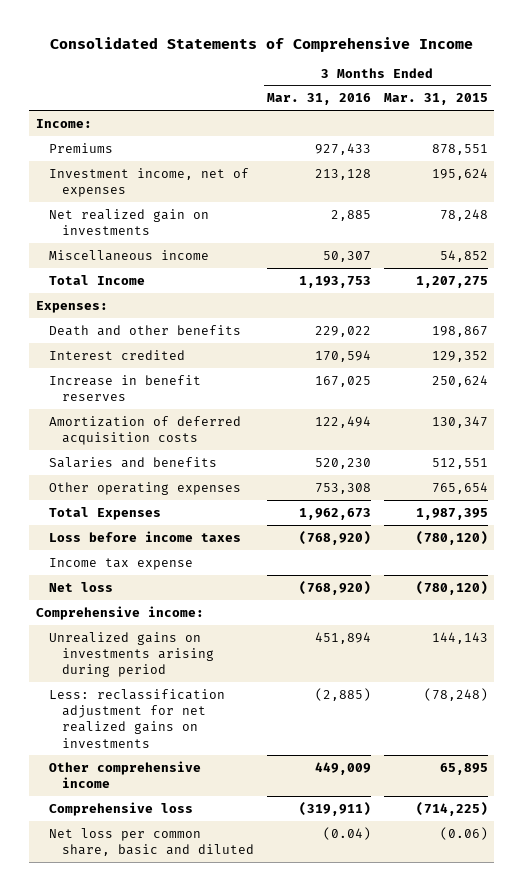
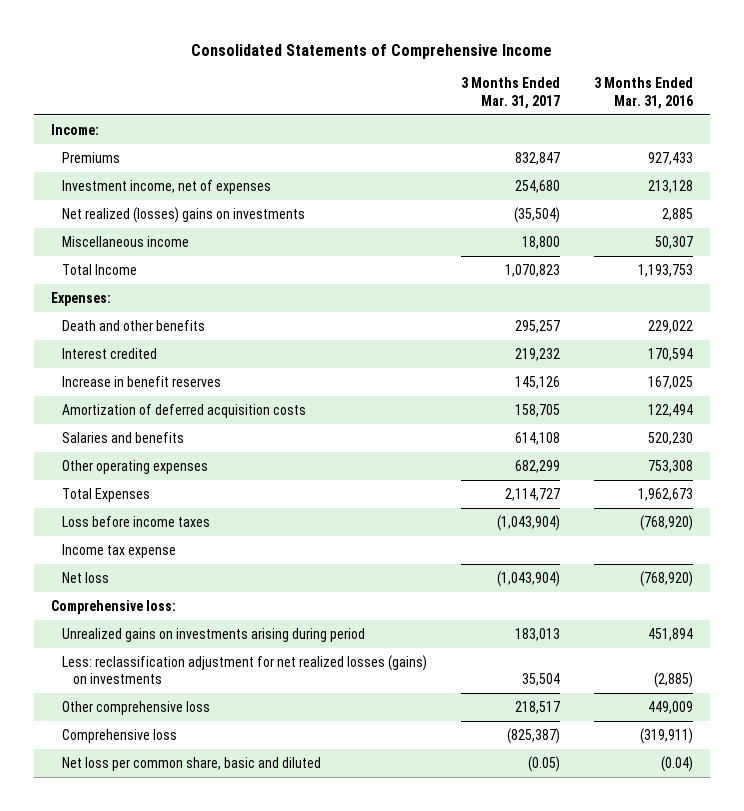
- | 3 Months Ended Mar. 31, 2016 | 3 Months Ended Mar. 31, 2015
+ | 3 Months Ended Mar. 31, 2017 | 3 Months Ended Mar. 31, 2016
- Net realized gain on investments | 2,885 | 78,248
+ Net realized (losses) gains on investments | (35,504) | 2,885
- Comprehensive income:
+ Comprehensive loss:
- Less: reclassification adjustment for net realized gains on investments | (2,885) | (78,248)
- Other comprehensive income | 449,009 | 65,895
+ Less: reclassification adjustment for net realized losses (gains) on investments | 35,504 | (2,885)
+ Other comprehensive loss | 218,517 | 449,009

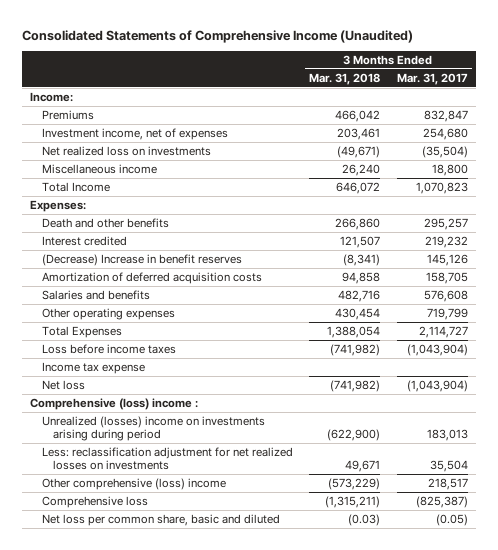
- Consolidated Statements of Comprehensive Income
+ Consolidated Statements of Comprehensive Income (Unaudited)
- | 3 Months Ended Mar. 31, 2017 | 3 Months Ended Mar. 31, 2016
+ | 3 Months Ended Mar. 31, 2018 | 3 Months Ended Mar. 31, 2017
- Net realized (losses) gains on investments | (35,504) | 2,885
+ Net realized loss on investments | (49,671) | (35,504)
- Increase in benefit reserves | 145,126 | 167,025
+ (Decrease) Increase in benefit reserves | (8,341) | 145,126
- Salaries and benefits | 614,108 | 520,230
- Other operating expenses | 682,299 | 753,308
+ Salaries and benefits | 482,716 | 576,608
+ Other operating expenses | 430,454 | 719,799
- Comprehensive loss:
- Unrealized gains on investments arising during period | 183,013 | 451,894
- Less: reclassification adjustment for net realized losses (gains) on investments | 35,504 | (2,885)
- Other comprehensive loss | 218,517 | 449,009
+ Comprehensive (loss) income :
+ Unrealized (losses) income on investments arising during period | (622,900) | 183,013
+ Less: reclassification adjustment for net realized losses on investments | 49,671 | 35,504
+ Other comprehensive (loss) income | (573,229) | 218,517

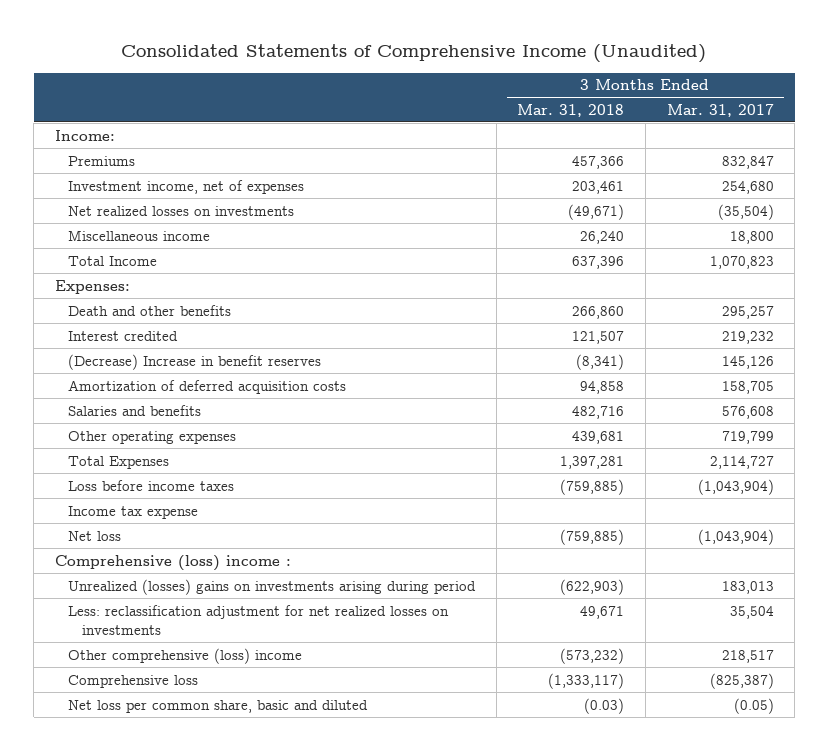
- Premiums | 466,042 | 832,847
+ Premiums | 457,366 | 832,847
- Net realized loss on investments | (49,671) | (35,504)
+ Net realized losses on investments | (49,671) | (35,504)
- Total Income | 646,072 | 1,070,823
+ Total Income | 637,396 | 1,070,823
- Other operating expenses | 430,454 | 719,799
- Total Expenses | 1,388,054 | 2,114,727
- Loss before income taxes | (741,982) | (1,043,904)
+ Other operating expenses | 439,681 | 719,799
+ Total Expenses | 1,397,281 | 2,114,727
+ Loss before income taxes | (759,885) | (1,043,904)
- Net loss | (741,982) | (1,043,904)
+ Net loss | (759,885) | (1,043,904)
- Unrealized (losses) income on investments arising during period | (622,900) | 183,013
+ Unrealized (losses) gains on investments arising during period | (622,903) | 183,013
- Other comprehensive (loss) income | (573,229) | 218,517
- Comprehensive loss | (1,315,211) | (825,387)
+ Other comprehensive (loss) income | (573,232) | 218,517
+ Comprehensive loss | (1,333,117) | (825,387)

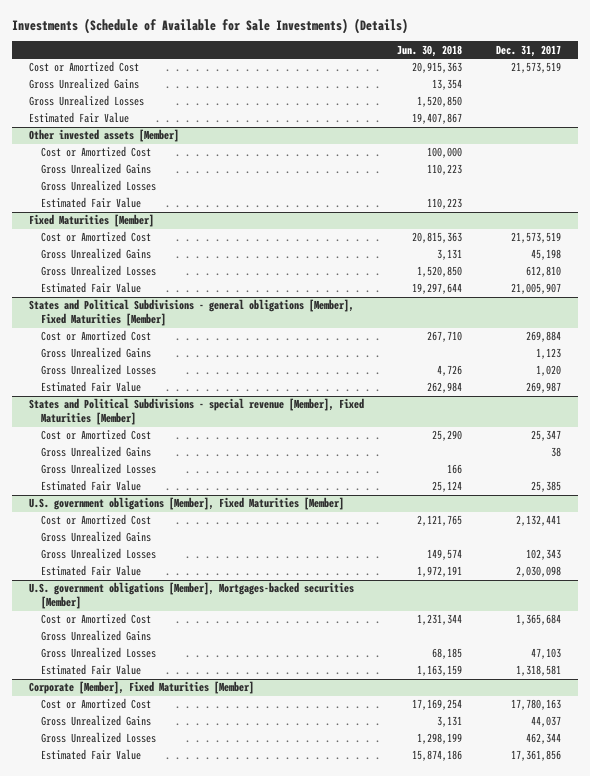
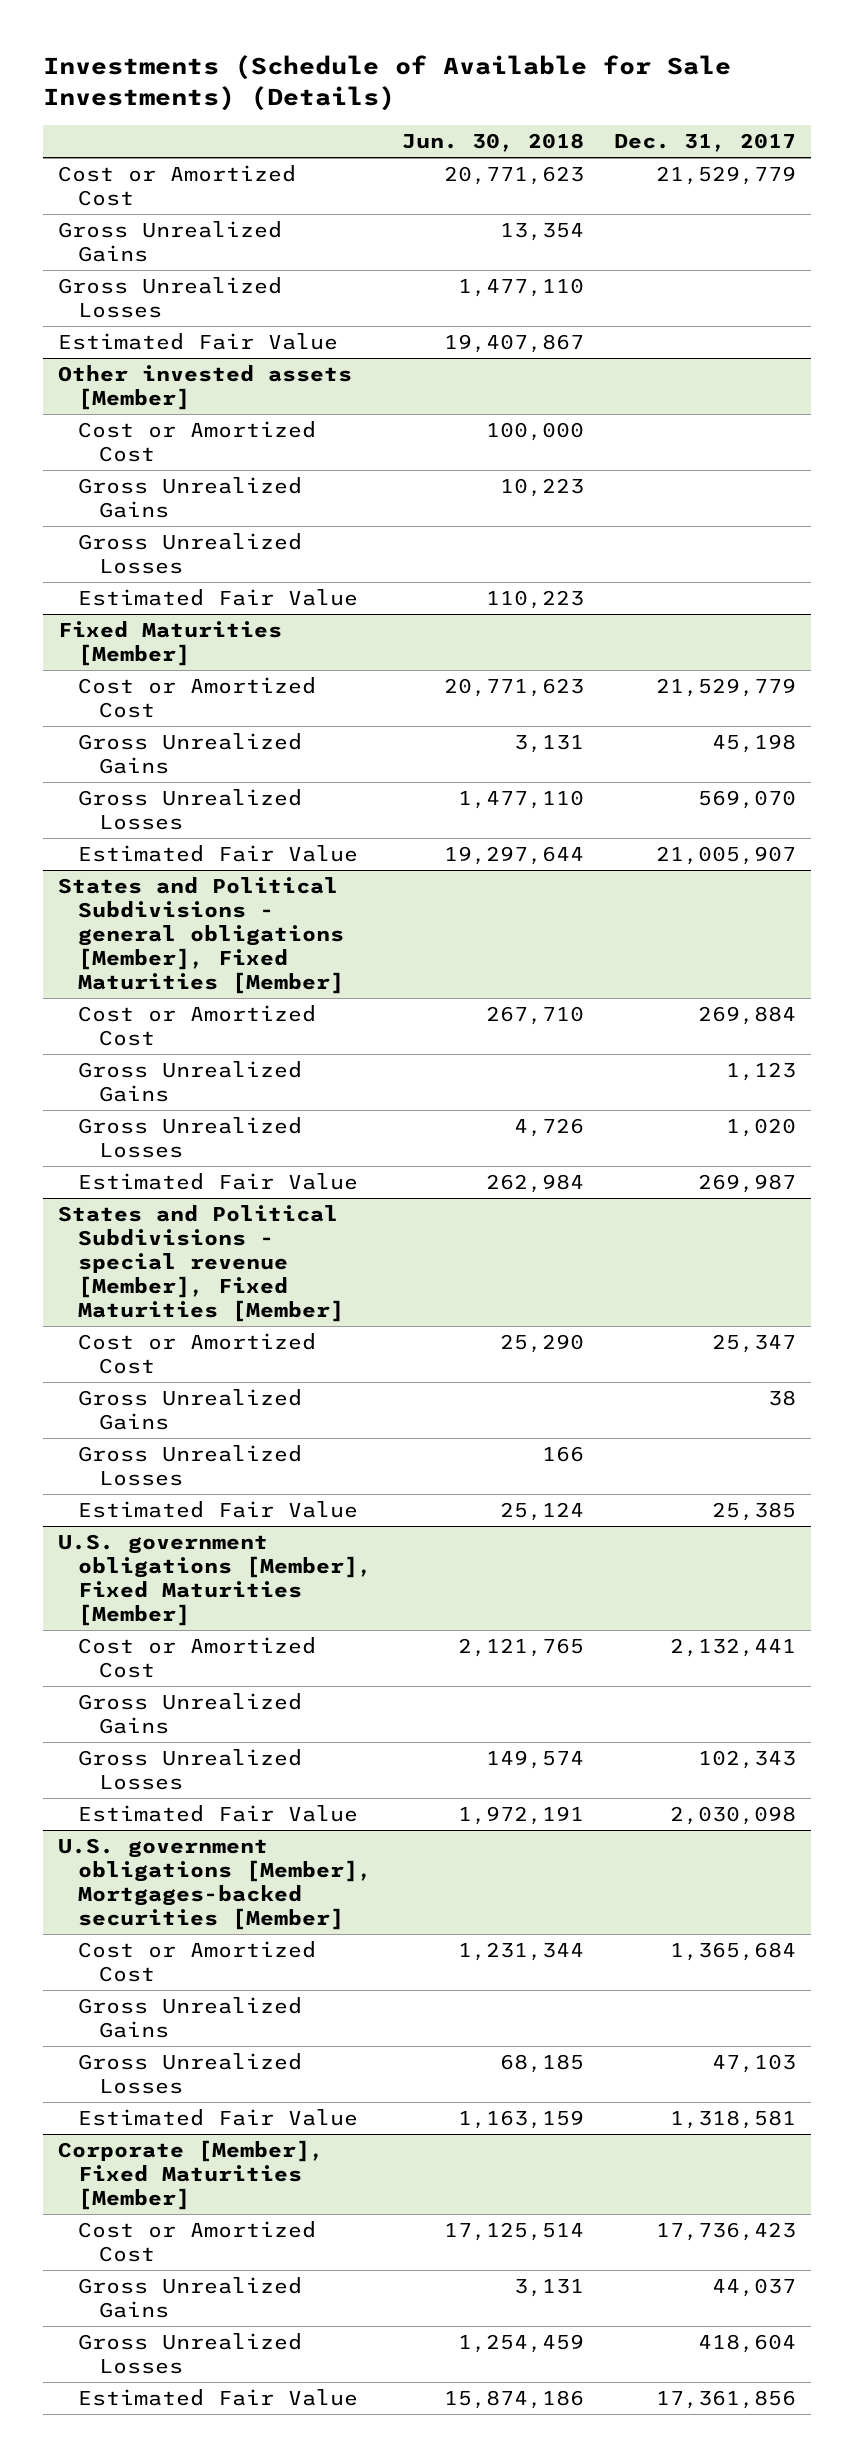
- Cost or Amortized Cost | 20,915,363 | 21,573,519
+ Cost or Amortized Cost | 20,771,623 | 21,529,779
- Gross Unrealized Losses | 1,520,850 |
+ Gross Unrealized Losses | 1,477,110 |
@ Other invested assets [Member]
- Gross Unrealized Gains | 110,223 |
+ Gross Unrealized Gains | 10,223 |
@ Fixed Maturities [Member]
- Cost or Amortized Cost | 20,815,363 | 21,573,519
+ Cost or Amortized Cost | 20,771,623 | 21,529,779
- Gross Unrealized Losses | 1,520,850 | 612,810
+ Gross Unrealized Losses | 1,477,110 | 569,070
@ Corporate [Member], Fixed Maturities [Member]
- Cost or Amortized Cost | 17,169,254 | 17,780,163
+ Cost or Amortized Cost | 17,125,514 | 17,736,423
- Gross Unrealized Losses | 1,298,199 | 462,344
+ Gross Unrealized Losses | 1,254,459 | 418,604

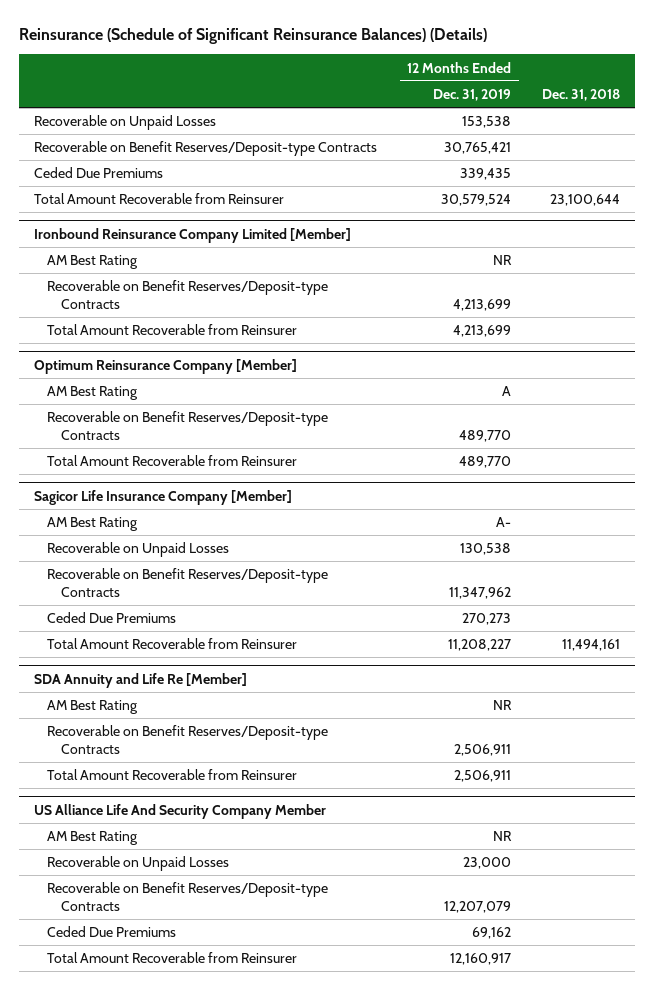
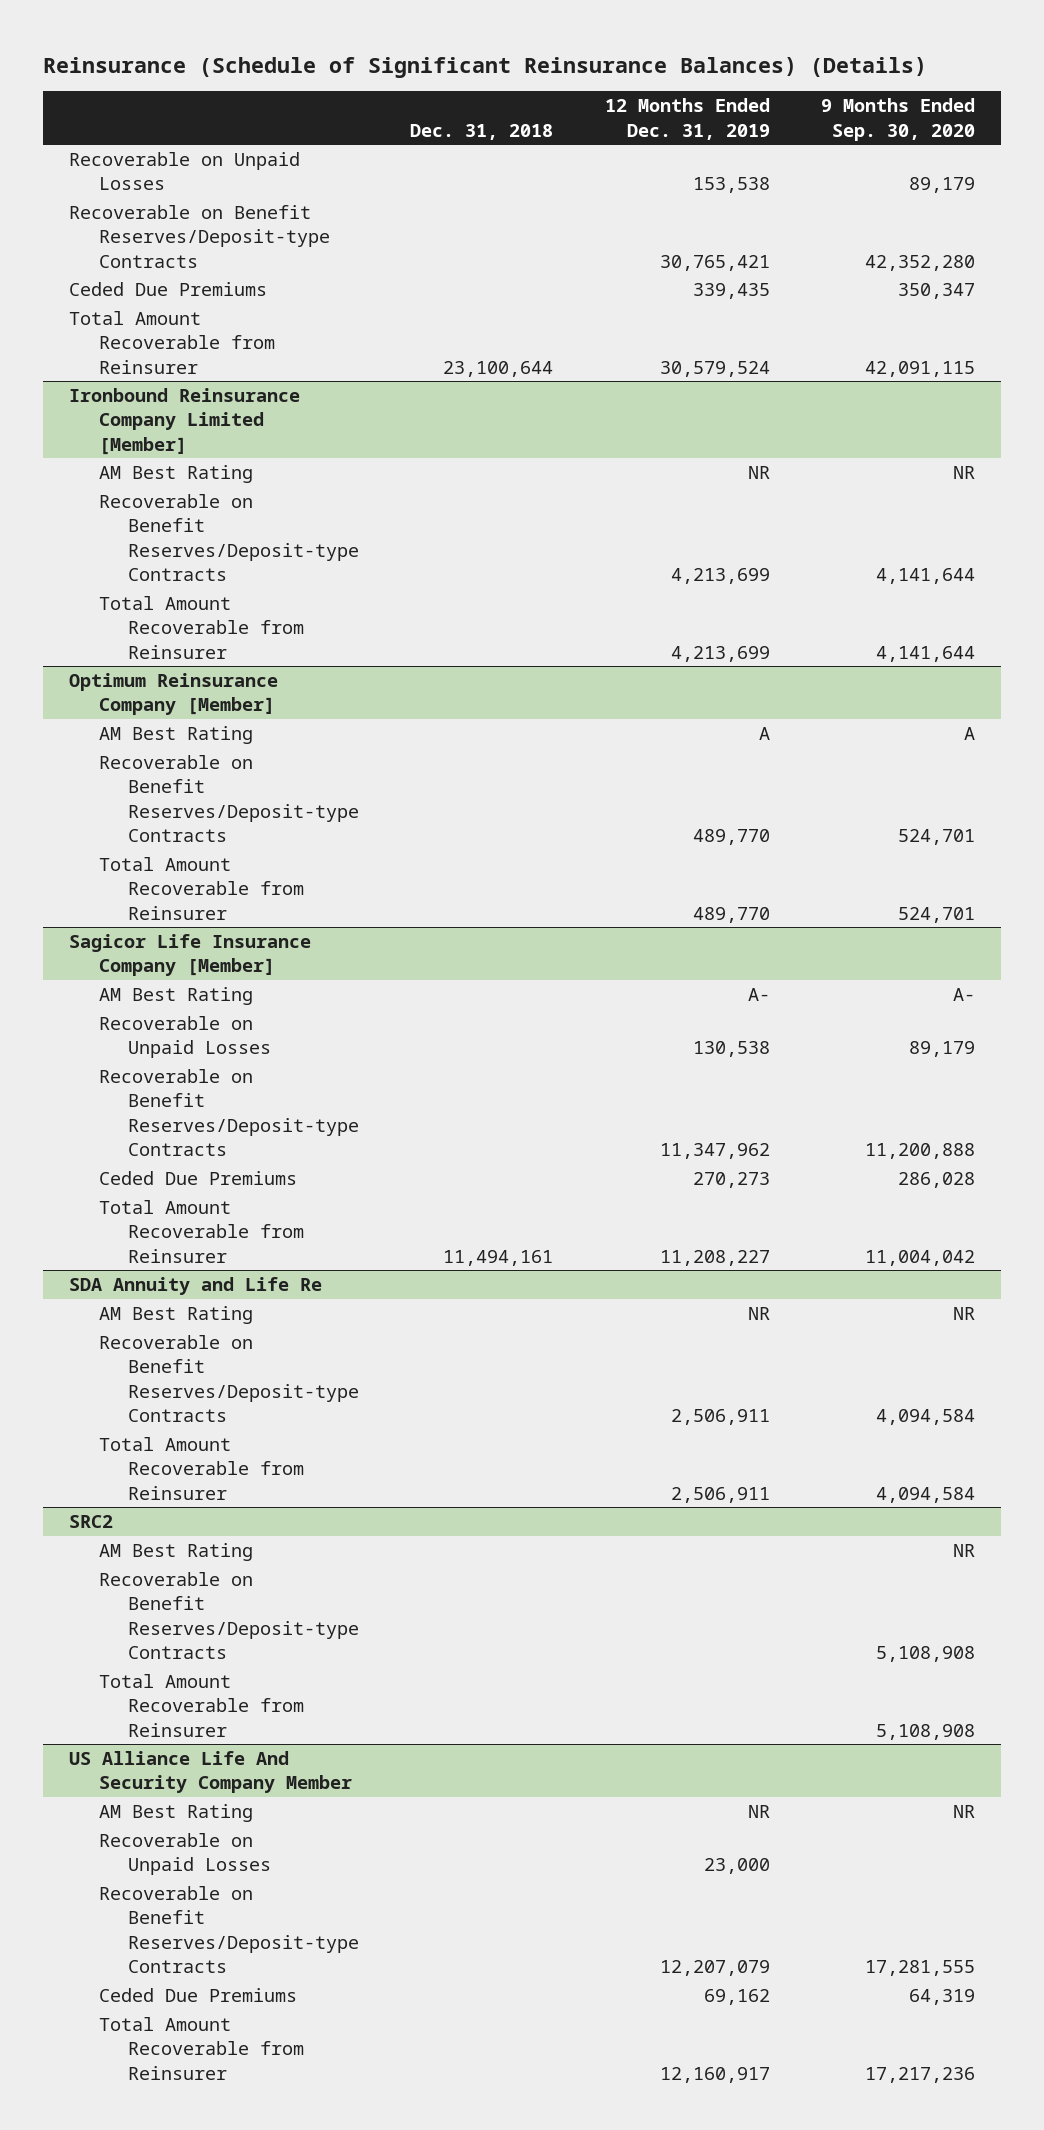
- | 12 Months Ended Dec. 31, 2019 | Dec. 31, 2018
+ | Dec. 31, 2018 | 12 Months Ended Dec. 31, 2019 | 9 Months Ended Sep. 30, 2020
- SDA Annuity and Life Re [Member]
+ SDA Annuity and Life Re
+ SRC2
+ AM Best Rating | | | NR
+ Recoverable on Benefit Reserves/Deposit-type Contracts | | | 5,108,908
+ Total Amount Recoverable from Reinsurer | | | 5,108,908

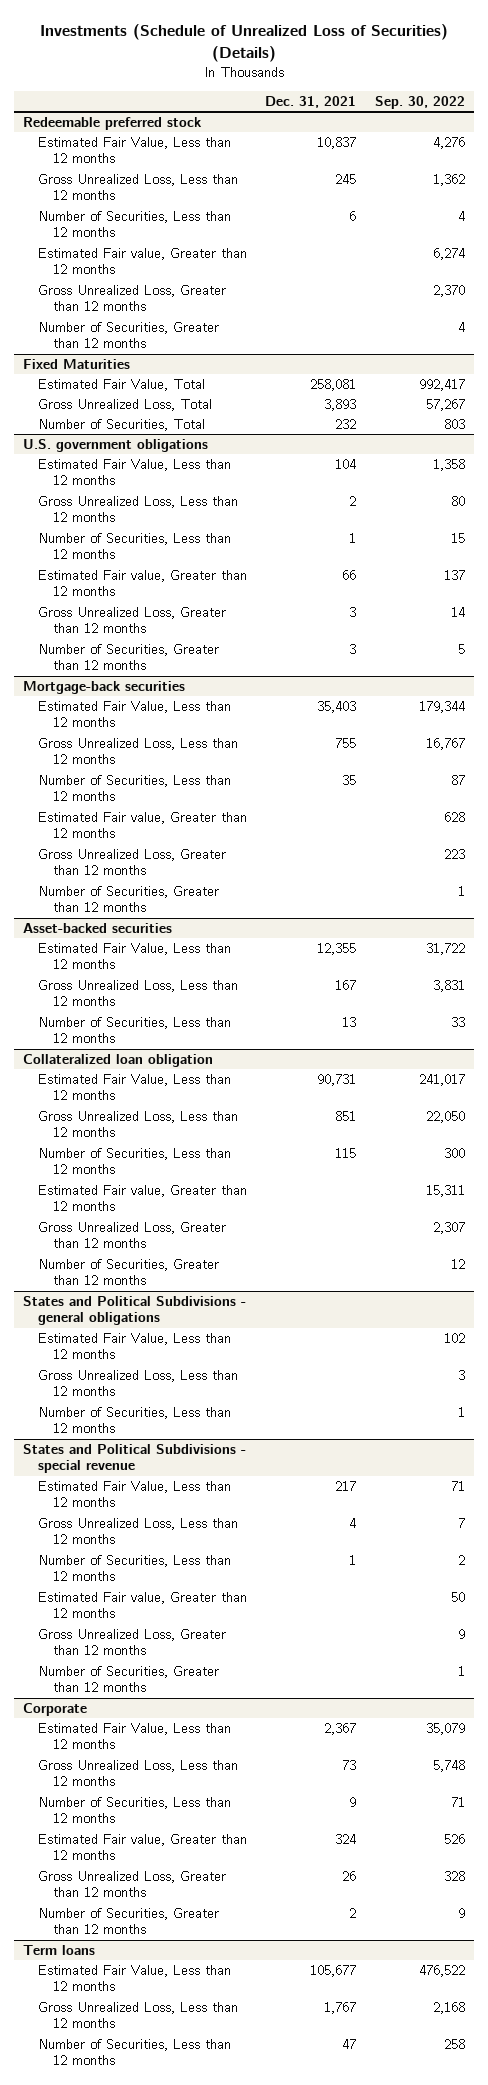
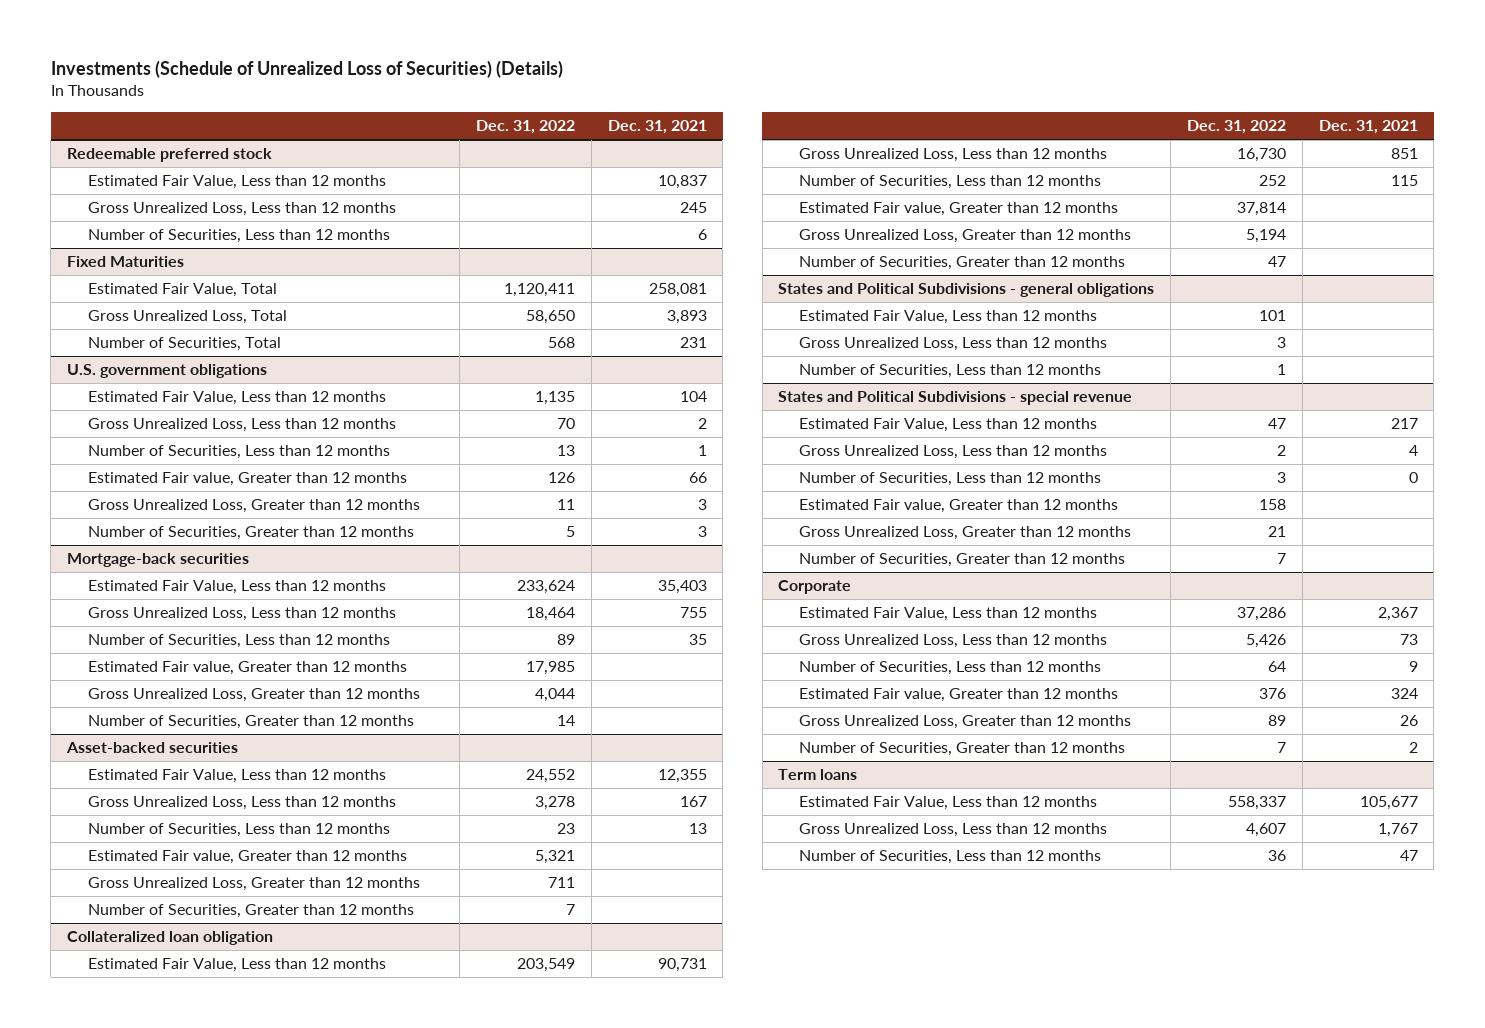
- | Dec. 31, 2021 | Sep. 30, 2022
+ | Dec. 31, 2022 | Dec. 31, 2021
@ Redeemable preferred stock
- Estimated Fair value, Greater than 12 months | | 6,274
- Gross Unrealized Loss, Greater than 12 months | | 2,370
- Number of Securities, Greater than 12 months | | 4
@ Fixed Maturities
- Number of Securities, Total | 232 | 803
+ Number of Securities, Total | 568 | 231
@ Asset-backed securities
+ Estimated Fair value, Greater than 12 months | 5,321 |
+ Gross Unrealized Loss, Greater than 12 months | 711 |
+ Number of Securities, Greater than 12 months | 7 |
@ States and Political Subdivisions - special revenue
- Number of Securities, Less than 12 months | 1 | 2
+ Number of Securities, Less than 12 months | 3 | 0

